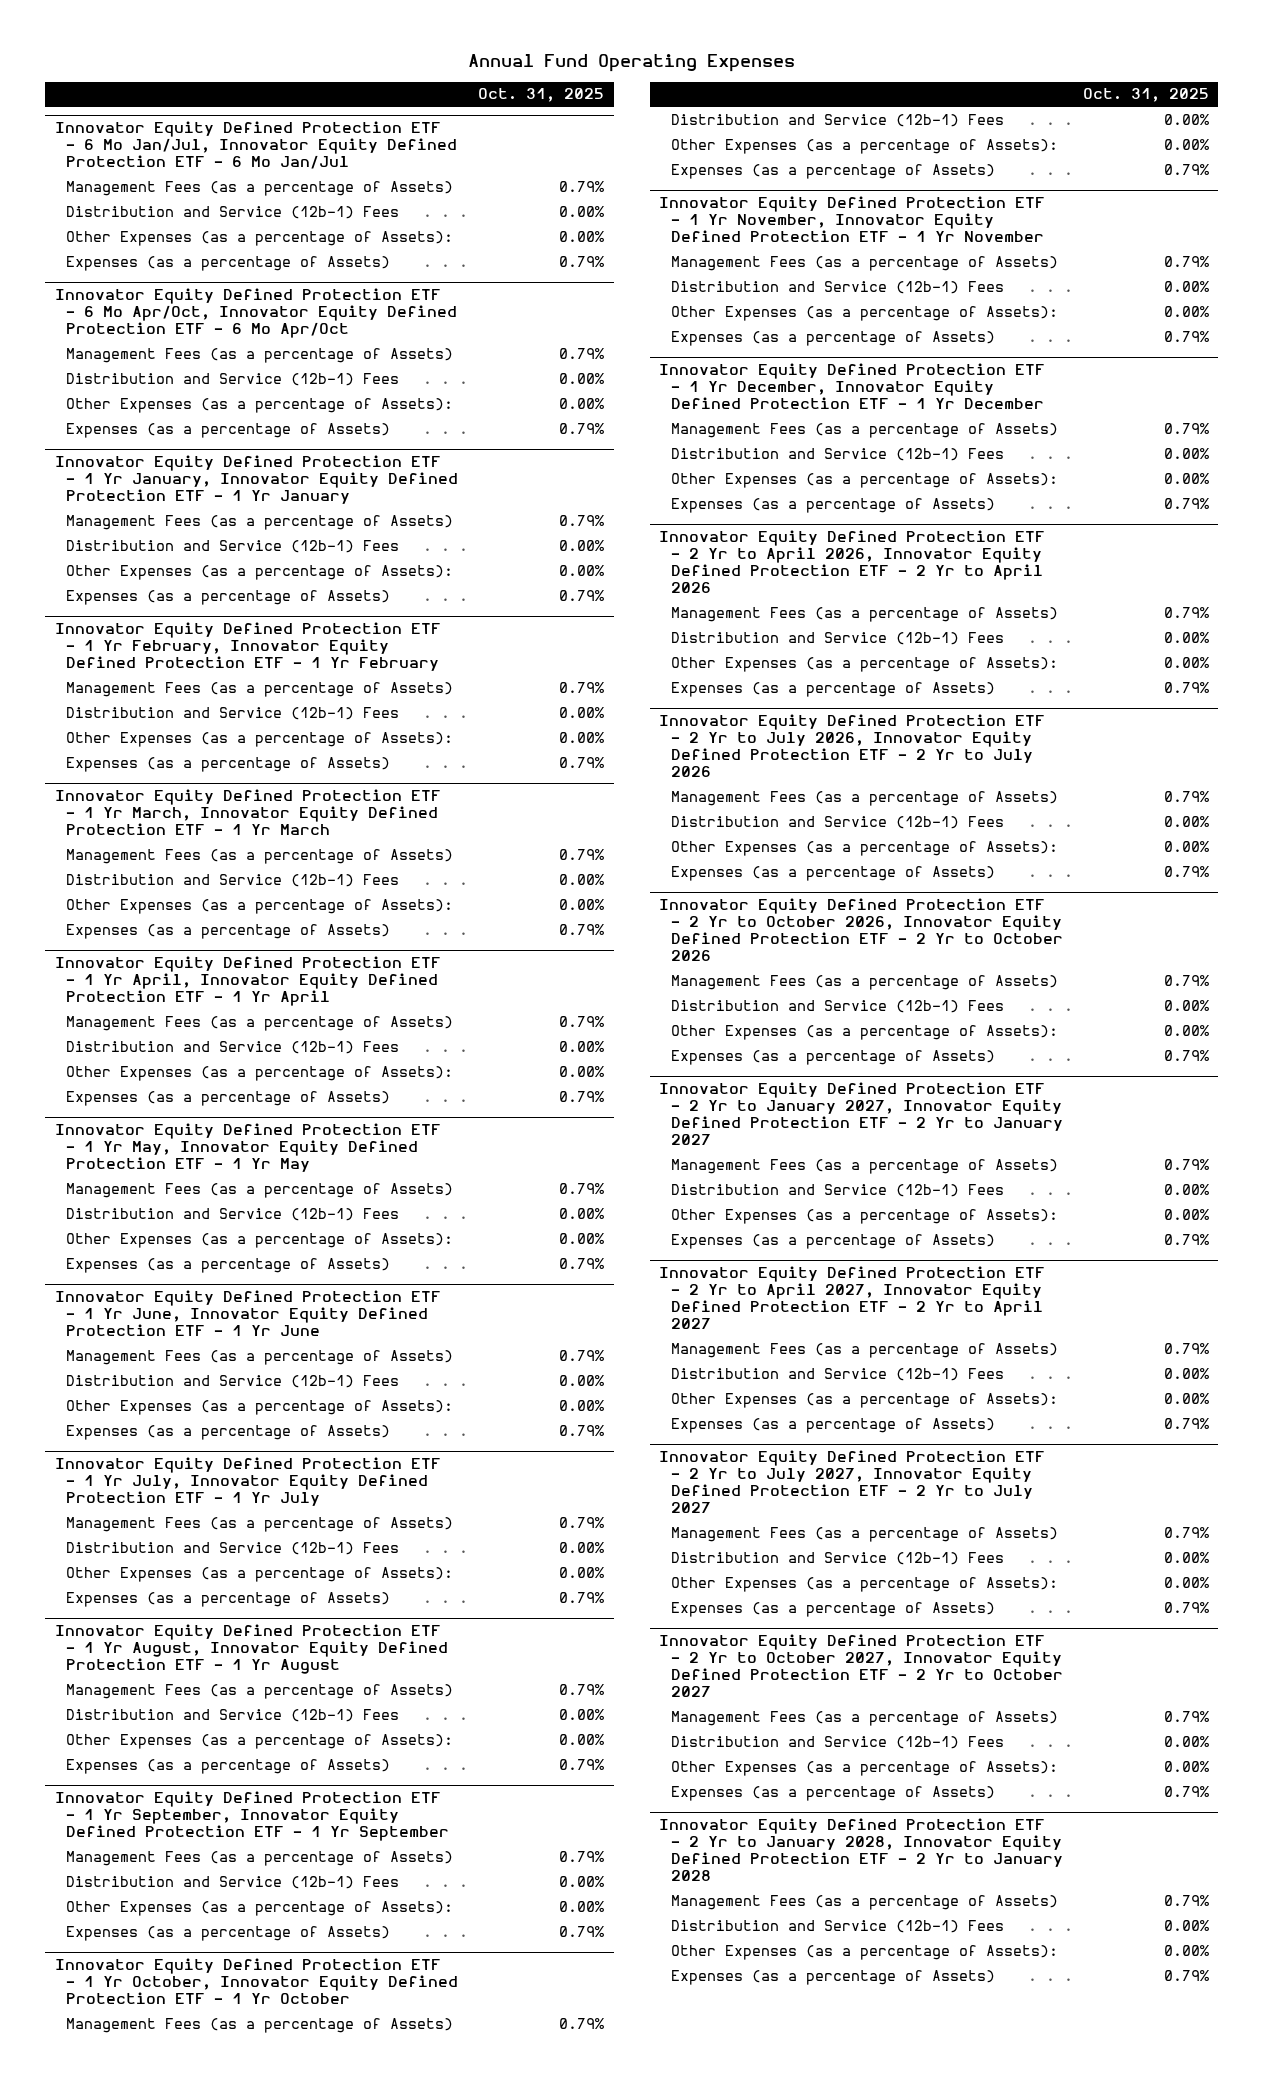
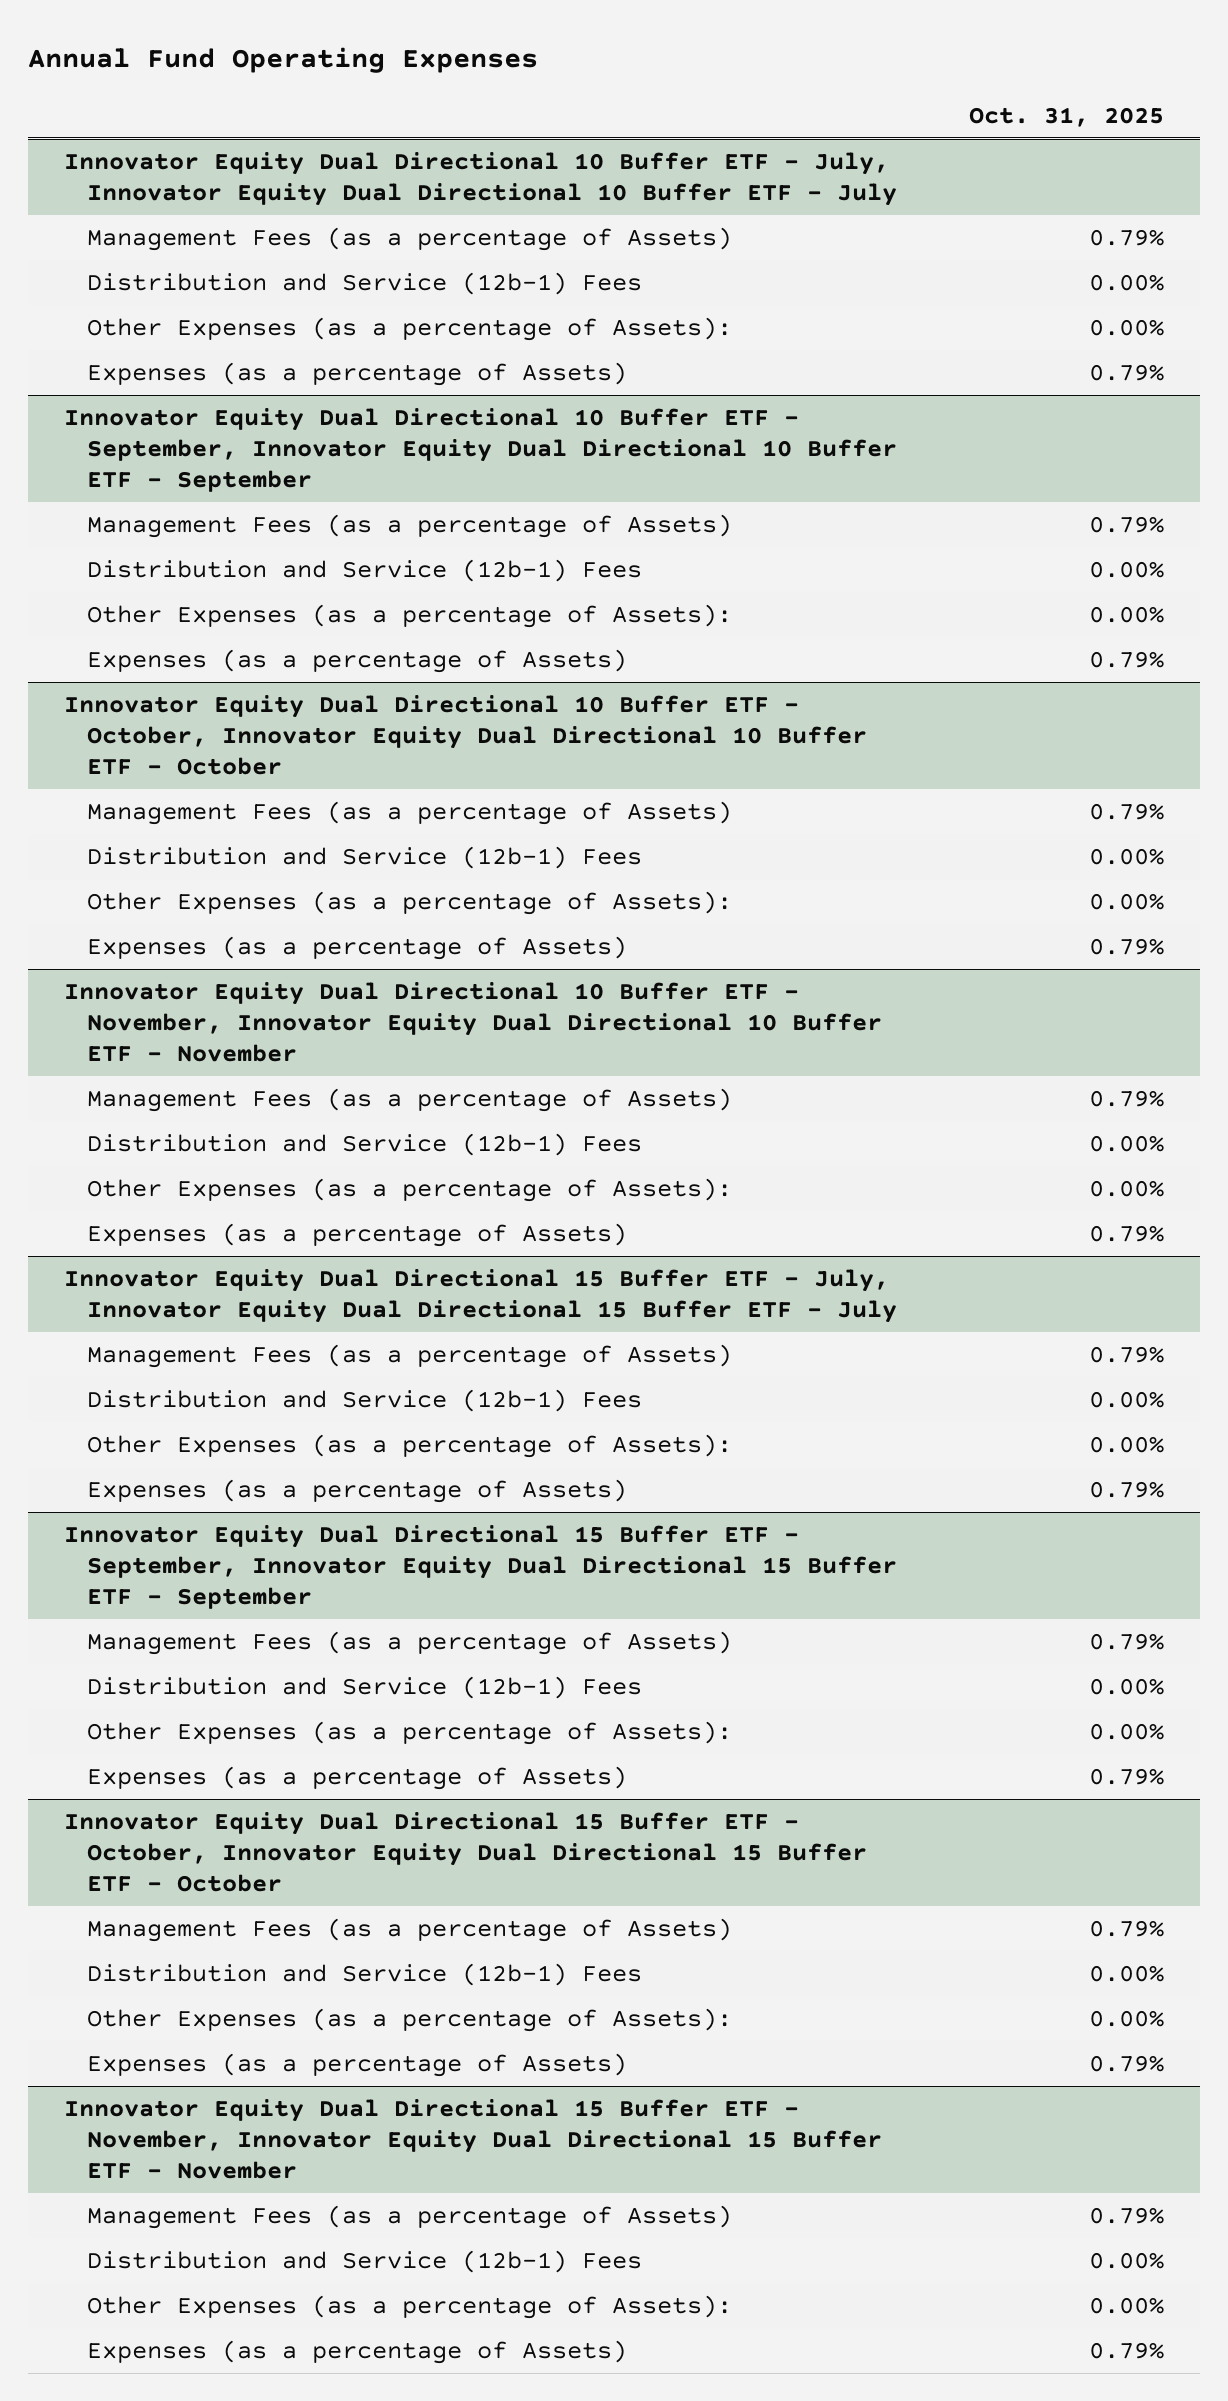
- Innovator Equity Defined Protection ETF - 6 Mo Jan/Jul, Innovator Equity Defined Protection ETF - 6 Mo Jan/Jul
- Management Fees (as a percentage of Assets) | 0.79%
- Distribution and Service (12b-1) Fees | 0.00%
- Other Expenses (as a percentage of Assets): | 0.00%
- Expenses (as a percentage of Assets) | 0.79%
- Innovator Equity Defined Protection ETF - 6 Mo Apr/Oct, Innovator Equity Defined Protection ETF - 6 Mo Apr/Oct
- Management Fees (as a percentage of Assets) | 0.79%
- Distribution and Service (12b-1) Fees | 0.00%
- Other Expenses (as a percentage of Assets): | 0.00%
- Expenses (as a percentage of Assets) | 0.79%
- Innovator Equity Defined Protection ETF - 1 Yr January, Innovator Equity Defined Protection ETF - 1 Yr January
- Management Fees (as a percentage of Assets) | 0.79%
- Distribution and Service (12b-1) Fees | 0.00%
- Other Expenses (as a percentage of Assets): | 0.00%
- Expenses (as a percentage of Assets) | 0.79%
- Innovator Equity Defined Protection ETF - 1 Yr February, Innovator Equity Defined Protection ETF - 1 Yr February
- Management Fees (as a percentage of Assets) | 0.79%
- Distribution and Service (12b-1) Fees | 0.00%
- Other Expenses (as a percentage of Assets): | 0.00%
- Expenses (as a percentage of Assets) | 0.79%
- Innovator Equity Defined Protection ETF - 1 Yr March, Innovator Equity Defined Protection ETF - 1 Yr March
- Management Fees (as a percentage of Assets) | 0.79%
- Distribution and Service (12b-1) Fees | 0.00%
- Other Expenses (as a percentage of Assets): | 0.00%
- Expenses (as a percentage of Assets) | 0.79%
- Innovator Equity Defined Protection ETF - 1 Yr April, Innovator Equity Defined Protection ETF - 1 Yr April
- Management Fees (as a percentage of Assets) | 0.79%
- Distribution and Service (12b-1) Fees | 0.00%
- Other Expenses (as a percentage of Assets): | 0.00%
- Expenses (as a percentage of Assets) | 0.79%
- Innovator Equity Defined Protection ETF - 1 Yr May, Innovator Equity Defined Protection ETF - 1 Yr May
- Management Fees (as a percentage of Assets) | 0.79%
- Distribution and Service (12b-1) Fees | 0.00%
- Other Expenses (as a percentage of Assets): | 0.00%
- Expenses (as a percentage of Assets) | 0.79%
- Innovator Equity Defined Protection ETF - 1 Yr June, Innovator Equity Defined Protection ETF - 1 Yr June
- Management Fees (as a percentage of Assets) | 0.79%
- Distribution and Service (12b-1) Fees | 0.00%
- Other Expenses (as a percentage of Assets): | 0.00%
- Expenses (as a percentage of Assets) | 0.79%
- Innovator Equity Defined Protection ETF - 1 Yr July, Innovator Equity Defined Protection ETF - 1 Yr July
- Management Fees (as a percentage of Assets) | 0.79%
- Distribution and Service (12b-1) Fees | 0.00%
- Other Expenses (as a percentage of Assets): | 0.00%
- Expenses (as a percentage of Assets) | 0.79%
- Innovator Equity Defined Protection ETF - 1 Yr August, Innovator Equity Defined Protection ETF - 1 Yr August
- Management Fees (as a percentage of Assets) | 0.79%
- Distribution and Service (12b-1) Fees | 0.00%
- Other Expenses (as a percentage of Assets): | 0.00%
- Expenses (as a percentage of Assets) | 0.79%
- Innovator Equity Defined Protection ETF - 1 Yr September, Innovator Equity Defined Protection ETF - 1 Yr September
- Management Fees (as a percentage of Assets) | 0.79%
- Distribution and Service (12b-1) Fees | 0.00%
- Other Expenses (as a percentage of Assets): | 0.00%
- Expenses (as a percentage of Assets) | 0.79%
- Innovator Equity Defined Protection ETF - 1 Yr October, Innovator Equity Defined Protection ETF - 1 Yr October
- Management Fees (as a percentage of Assets) | 0.79%
- Distribution and Service (12b-1) Fees | 0.00%
- Other Expenses (as a percentage of Assets): | 0.00%
- Expenses (as a percentage of Assets) | 0.79%
- Innovator Equity Defined Protection ETF - 1 Yr November, Innovator Equity Defined Protection ETF - 1 Yr November
- Management Fees (as a percentage of Assets) | 0.79%
- Distribution and Service (12b-1) Fees | 0.00%
- Other Expenses (as a percentage of Assets): | 0.00%
- Expenses (as a percentage of Assets) | 0.79%
- Innovator Equity Defined Protection ETF - 1 Yr December, Innovator Equity Defined Protection ETF - 1 Yr December
- Management Fees (as a percentage of Assets) | 0.79%
- Distribution and Service (12b-1) Fees | 0.00%
- Other Expenses (as a percentage of Assets): | 0.00%
- Expenses (as a percentage of Assets) | 0.79%
- Innovator Equity Defined Protection ETF - 2 Yr to April 2026, Innovator Equity Defined Protection ETF - 2 Yr to April 2026
+ Innovator Equity Dual Directional 10 Buffer ETF - July, Innovator Equity Dual Directional 10 Buffer ETF - July
- Innovator Equity Defined Protection ETF - 2 Yr to July 2026, Innovator Equity Defined Protection ETF - 2 Yr to July 2026
+ Innovator Equity Dual Directional 10 Buffer ETF - September, Innovator Equity Dual Directional 10 Buffer ETF - September
- Innovator Equity Defined Protection ETF - 2 Yr to October 2026, Innovator Equity Defined Protection ETF - 2 Yr to October 2026
+ Innovator Equity Dual Directional 10 Buffer ETF - October, Innovator Equity Dual Directional 10 Buffer ETF - October
- Innovator Equity Defined Protection ETF - 2 Yr to January 2027, Innovator Equity Defined Protection ETF - 2 Yr to January 2027
+ Innovator Equity Dual Directional 10 Buffer ETF - November, Innovator Equity Dual Directional 10 Buffer ETF - November
- Innovator Equity Defined Protection ETF - 2 Yr to April 2027, Innovator Equity Defined Protection ETF - 2 Yr to April 2027
+ Innovator Equity Dual Directional 15 Buffer ETF - July, Innovator Equity Dual Directional 15 Buffer ETF - July
- Innovator Equity Defined Protection ETF - 2 Yr to July 2027, Innovator Equity Defined Protection ETF - 2 Yr to July 2027
+ Innovator Equity Dual Directional 15 Buffer ETF - September, Innovator Equity Dual Directional 15 Buffer ETF - September
- Innovator Equity Defined Protection ETF - 2 Yr to October 2027, Innovator Equity Defined Protection ETF - 2 Yr to October 2027
+ Innovator Equity Dual Directional 15 Buffer ETF - October, Innovator Equity Dual Directional 15 Buffer ETF - October
- Innovator Equity Defined Protection ETF - 2 Yr to January 2028, Innovator Equity Defined Protection ETF - 2 Yr to January 2028
+ Innovator Equity Dual Directional 15 Buffer ETF - November, Innovator Equity Dual Directional 15 Buffer ETF - November

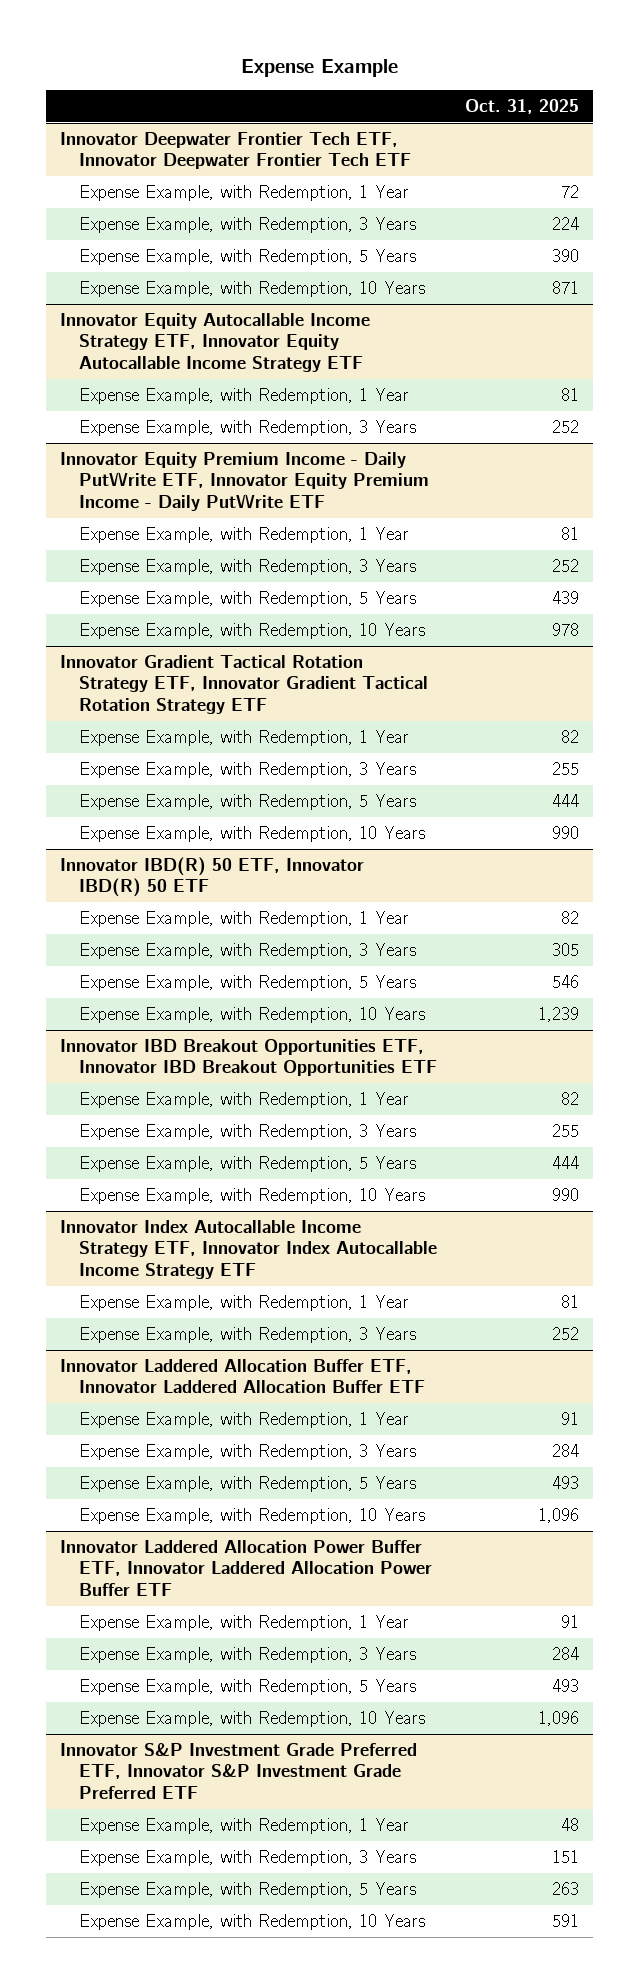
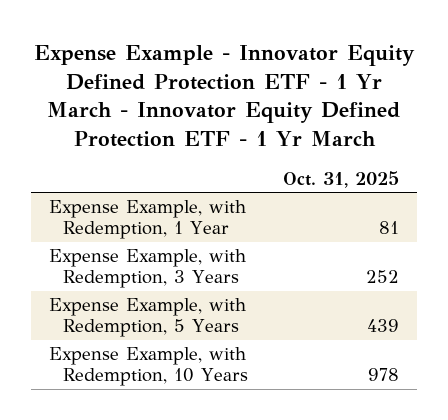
- Expense Example
+ Expense Example - Innovator Equity Defined Protection ETF - 1 Yr March - Innovator Equity Defined Protection ETF - 1 Yr March
- Innovator Deepwater Frontier Tech ETF, Innovator Deepwater Frontier Tech ETF
- Expense Example, with Redemption, 1 Year | 72
- Expense Example, with Redemption, 3 Years | 224
- Expense Example, with Redemption, 5 Years | 390
- Expense Example, with Redemption, 10 Years | 871
- Innovator Equity Autocallable Income Strategy ETF, Innovator Equity Autocallable Income Strategy ETF
- Innovator Equity Premium Income - Daily PutWrite ETF, Innovator Equity Premium Income - Daily PutWrite ETF
- Expense Example, with Redemption, 1 Year | 81
- Expense Example, with Redemption, 3 Years | 252
- Innovator Gradient Tactical Rotation Strategy ETF, Innovator Gradient Tactical Rotation Strategy ETF
- Expense Example, with Redemption, 1 Year | 82
- Expense Example, with Redemption, 3 Years | 255
- Expense Example, with Redemption, 5 Years | 444
- Expense Example, with Redemption, 10 Years | 990
- Innovator IBD(R) 50 ETF, Innovator IBD(R) 50 ETF
- Expense Example, with Redemption, 1 Year | 82
- Expense Example, with Redemption, 3 Years | 305
- Expense Example, with Redemption, 5 Years | 546
- Expense Example, with Redemption, 10 Years | 1,239
- Innovator IBD Breakout Opportunities ETF, Innovator IBD Breakout Opportunities ETF
- Expense Example, with Redemption, 1 Year | 82
- Expense Example, with Redemption, 3 Years | 255
- Expense Example, with Redemption, 5 Years | 444
- Expense Example, with Redemption, 10 Years | 990
- Innovator Index Autocallable Income Strategy ETF, Innovator Index Autocallable Income Strategy ETF
- Expense Example, with Redemption, 1 Year | 81
- Expense Example, with Redemption, 3 Years | 252
- Innovator Laddered Allocation Buffer ETF, Innovator Laddered Allocation Buffer ETF
- Expense Example, with Redemption, 1 Year | 91
- Expense Example, with Redemption, 3 Years | 284
- Expense Example, with Redemption, 5 Years | 493
- Expense Example, with Redemption, 10 Years | 1,096
- Innovator Laddered Allocation Power Buffer ETF, Innovator Laddered Allocation Power Buffer ETF
- Expense Example, with Redemption, 1 Year | 91
- Expense Example, with Redemption, 3 Years | 284
- Expense Example, with Redemption, 5 Years | 493
- Expense Example, with Redemption, 10 Years | 1,096
- Innovator S&P Investment Grade Preferred ETF, Innovator S&P Investment Grade Preferred ETF
- Expense Example, with Redemption, 1 Year | 48
- Expense Example, with Redemption, 3 Years | 151
- Expense Example, with Redemption, 5 Years | 263
- Expense Example, with Redemption, 10 Years | 591

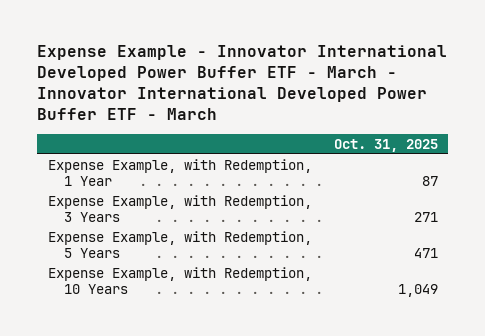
- Expense Example - Innovator Equity Defined Protection ETF - 1 Yr March - Innovator Equity Defined Protection ETF - 1 Yr March
+ Expense Example - Innovator International Developed Power Buffer ETF - March - Innovator International Developed Power Buffer ETF - March
- Expense Example, with Redemption, 1 Year | 81
- Expense Example, with Redemption, 3 Years | 252
- Expense Example, with Redemption, 5 Years | 439
- Expense Example, with Redemption, 10 Years | 978
+ Expense Example, with Redemption, 1 Year | 87
+ Expense Example, with Redemption, 3 Years | 271
+ Expense Example, with Redemption, 5 Years | 471
+ Expense Example, with Redemption, 10 Years | 1,049

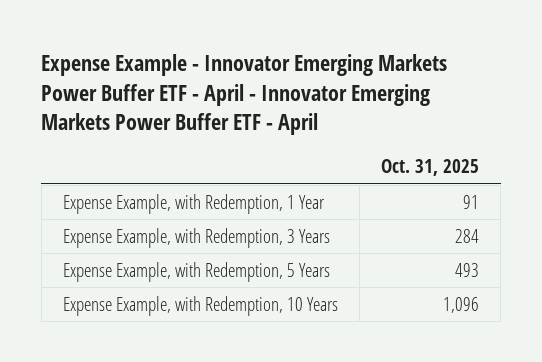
- Expense Example - Innovator International Developed Power Buffer ETF - March - Innovator International Developed Power Buffer ETF - March
+ Expense Example - Innovator Emerging Markets Power Buffer ETF - April - Innovator Emerging Markets Power Buffer ETF - April
- Expense Example, with Redemption, 1 Year | 87
- Expense Example, with Redemption, 3 Years | 271
- Expense Example, with Redemption, 5 Years | 471
- Expense Example, with Redemption, 10 Years | 1,049
+ Expense Example, with Redemption, 1 Year | 91
+ Expense Example, with Redemption, 3 Years | 284
+ Expense Example, with Redemption, 5 Years | 493
+ Expense Example, with Redemption, 10 Years | 1,096

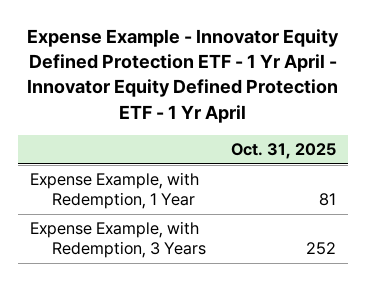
- Expense Example - Innovator Emerging Markets Power Buffer ETF - April - Innovator Emerging Markets Power Buffer ETF - April
+ Expense Example - Innovator Equity Defined Protection ETF - 1 Yr April - Innovator Equity Defined Protection ETF - 1 Yr April
- Expense Example, with Redemption, 1 Year | 91
- Expense Example, with Redemption, 3 Years | 284
- Expense Example, with Redemption, 5 Years | 493
- Expense Example, with Redemption, 10 Years | 1,096
+ Expense Example, with Redemption, 1 Year | 81
+ Expense Example, with Redemption, 3 Years | 252

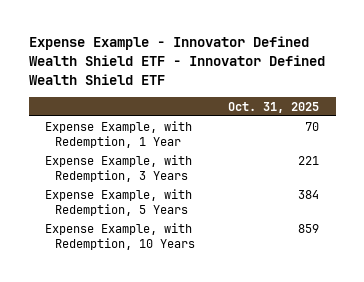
- Expense Example - Innovator Equity Defined Protection ETF - 1 Yr April - Innovator Equity Defined Protection ETF - 1 Yr April
+ Expense Example - Innovator Defined Wealth Shield ETF - Innovator Defined Wealth Shield ETF
- Expense Example, with Redemption, 1 Year | 81
- Expense Example, with Redemption, 3 Years | 252
+ Expense Example, with Redemption, 1 Year | 70
+ Expense Example, with Redemption, 3 Years | 221
+ Expense Example, with Redemption, 5 Years | 384
+ Expense Example, with Redemption, 10 Years | 859

